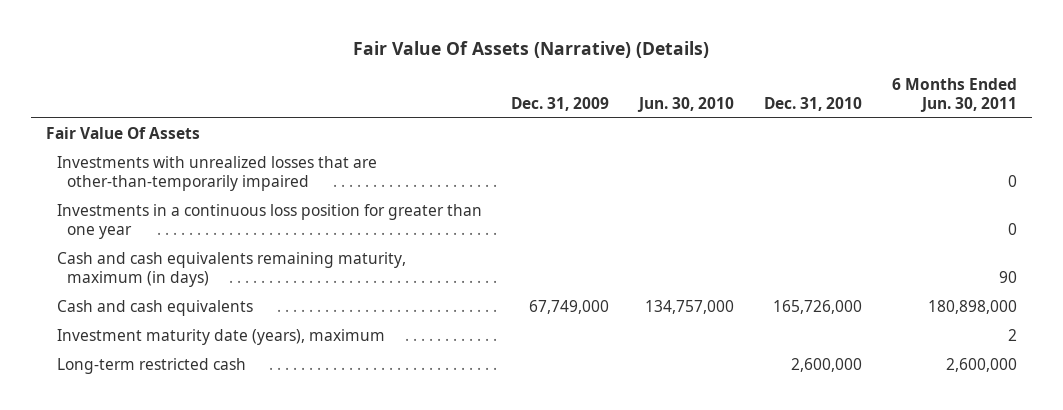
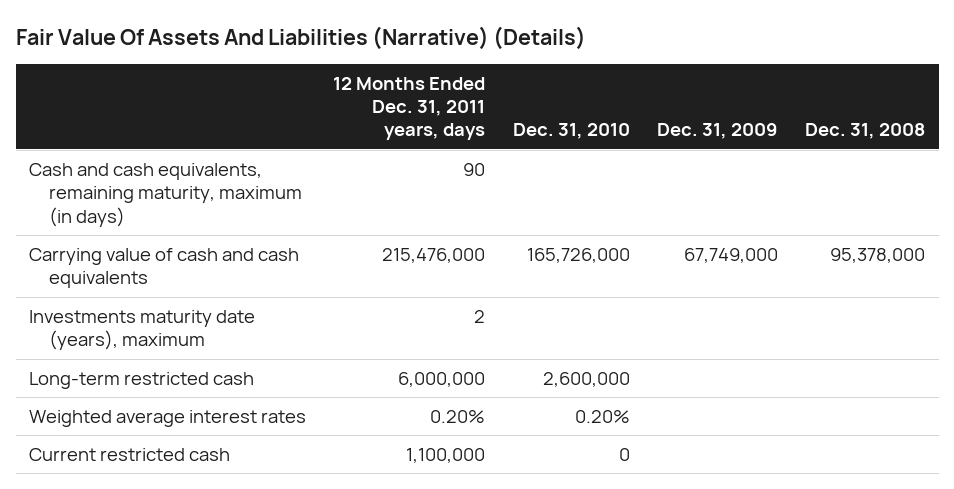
- Fair Value Of Assets (Narrative) (Details)
+ Fair Value Of Assets And Liabilities (Narrative) (Details)
- | Dec. 31, 2009 | Jun. 30, 2010 | Dec. 31, 2010 | 6 Months Ended Jun. 30, 2011
+ | 12 Months Ended Dec. 31, 2011 years, days | Dec. 31, 2010 | Dec. 31, 2009 | Dec. 31, 2008
- Fair Value Of Assets
- Investments with unrealized losses that are other-than-temporarily impaired | | | | 0
- Investments in a continuous loss position for greater than one year | | | | 0
- Cash and cash equivalents remaining maturity, maximum (in days) | | | | 90
- Cash and cash equivalents | 67,749,000 | 134,757,000 | 165,726,000 | 180,898,000
- Investment maturity date (years), maximum | | | | 2
+ Cash and cash equivalents, remaining maturity, maximum (in days) | 90 | | |
+ Carrying value of cash and cash equivalents | 215,476,000 | 165,726,000 | 67,749,000 | 95,378,000
+ Investments maturity date (years), maximum | 2 | | |
+ Weighted average interest rates | 0.20% | 0.20% | |
+ Current restricted cash | 1,100,000 | 0 | |

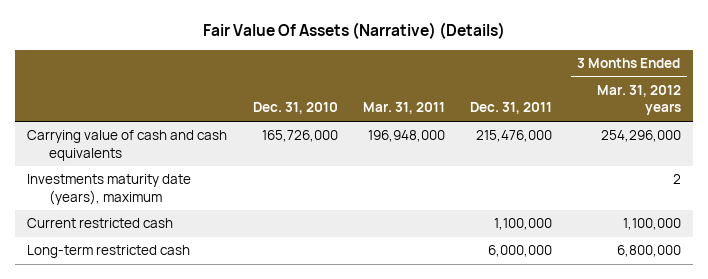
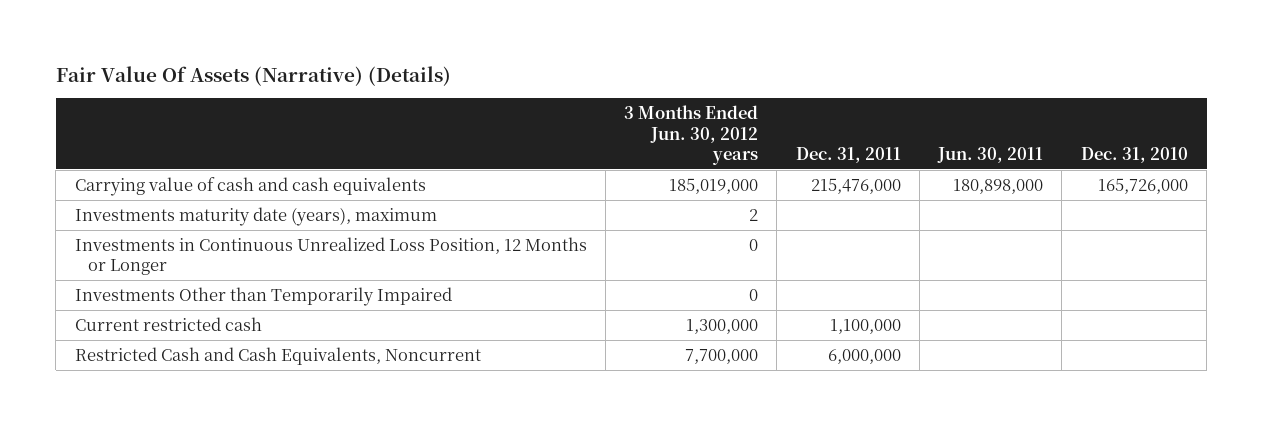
- | Dec. 31, 2010 | Mar. 31, 2011 | Dec. 31, 2011 | 3 Months Ended Mar. 31, 2012 years
+ | 3 Months Ended Jun. 30, 2012 years | Dec. 31, 2011 | Jun. 30, 2011 | Dec. 31, 2010
+ Investments in Continuous Unrealized Loss Position, 12 Months or Longer | 0 | | |
+ Investments Other than Temporarily Impaired | 0 | | |
- Long-term restricted cash | | | 6,000,000 | 6,800,000
+ Restricted Cash and Cash Equivalents, Noncurrent | 7,700,000 | 6,000,000 | |

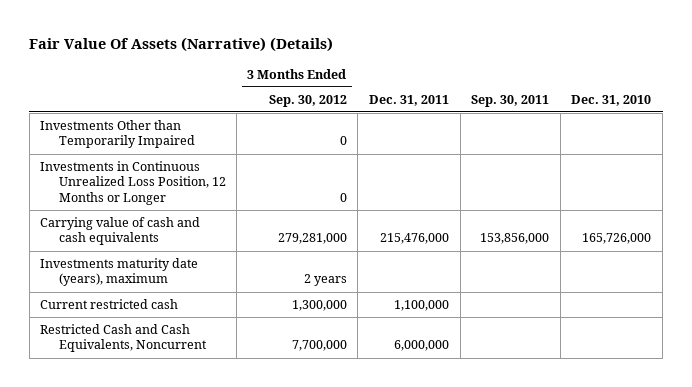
- | 3 Months Ended Jun. 30, 2012 years | Dec. 31, 2011 | Jun. 30, 2011 | Dec. 31, 2010
+ | 3 Months Ended Sep. 30, 2012 | Dec. 31, 2011 | Sep. 30, 2011 | Dec. 31, 2010
moved up: Investments Other than Temporarily Impaired | 0 | | |
moved up: Investments in Continuous Unrealized Loss Position, 12 Months or Longer | 0 | | |

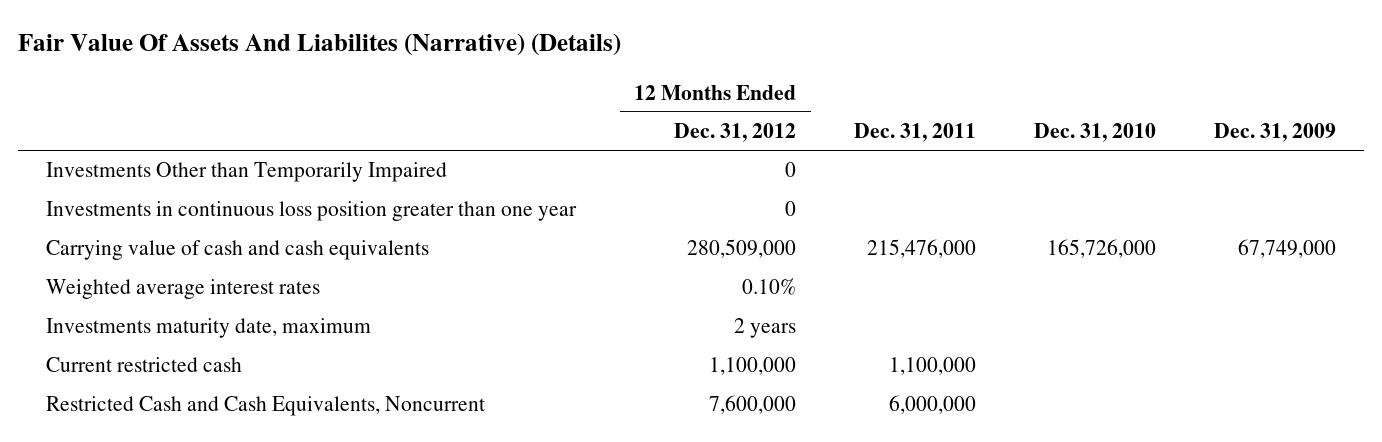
- Fair Value Of Assets (Narrative) (Details)
+ Fair Value Of Assets And Liabilites (Narrative) (Details)
- | 3 Months Ended Sep. 30, 2012 | Dec. 31, 2011 | Sep. 30, 2011 | Dec. 31, 2010
+ | 12 Months Ended Dec. 31, 2012 | Dec. 31, 2011 | Dec. 31, 2010 | Dec. 31, 2009
- Investments in Continuous Unrealized Loss Position, 12 Months or Longer | 0 | | |
+ Investments in continuous loss position greater than one year | 0 | | |
- Investments maturity date (years), maximum | 2 years | | |
+ Weighted average interest rates | 0.10% | | |
+ Investments maturity date, maximum | 2 years | | |

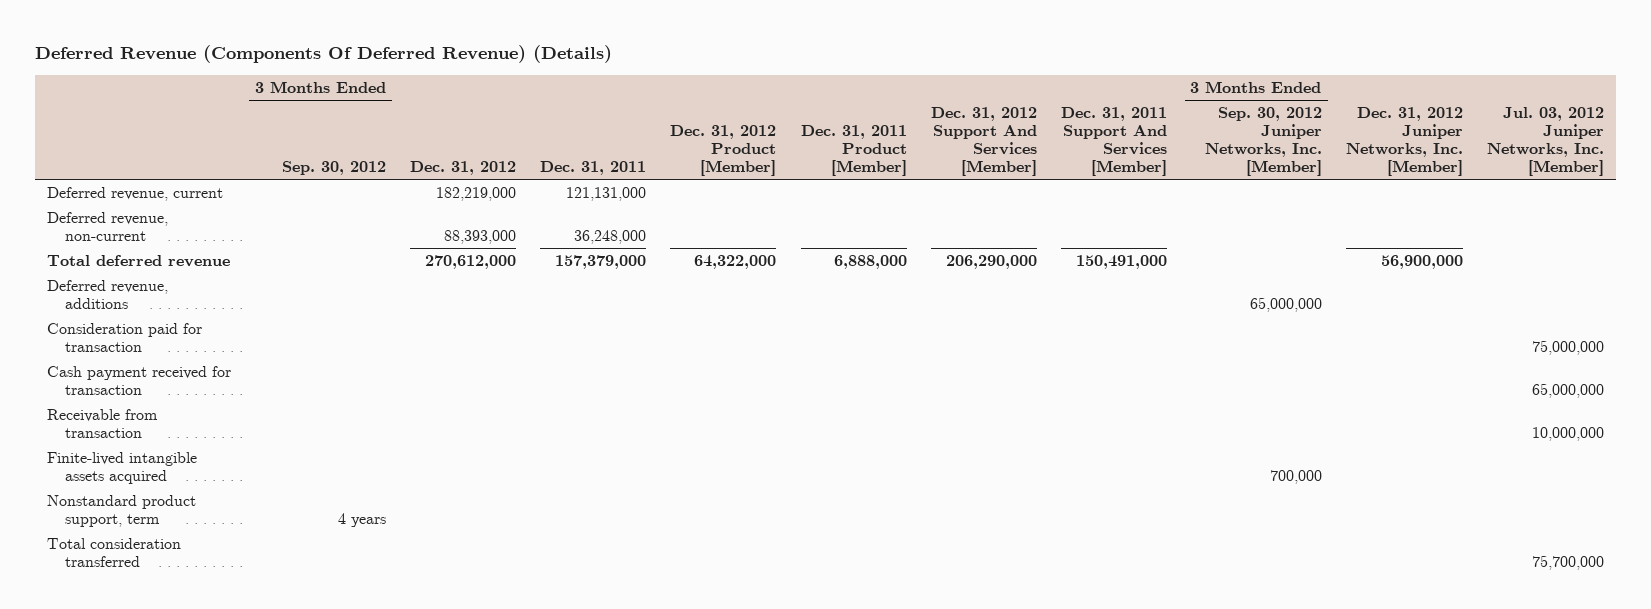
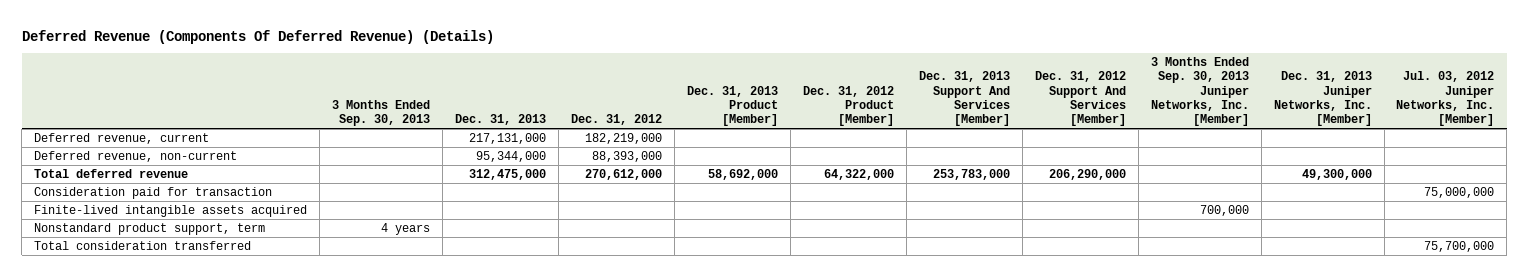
- | 3 Months Ended Sep. 30, 2012 | Dec. 31, 2012 | Dec. 31, 2011 | Dec. 31, 2012 Product [Member] | Dec. 31, 2011 Product [Member] | Dec. 31, 2012 Support And Services [Member] | Dec. 31, 2011 Support And Services [Member] | 3 Months Ended Sep. 30, 2012 Juniper Networks, Inc. [Member] | Dec. 31, 2012 Juniper Networks, Inc. [Member] | Jul. 03, 2012 Juniper Networks, Inc. [Member]
+ | 3 Months Ended Sep. 30, 2013 | Dec. 31, 2013 | Dec. 31, 2012 | Dec. 31, 2013 Product [Member] | Dec. 31, 2012 Product [Member] | Dec. 31, 2013 Support And Services [Member] | Dec. 31, 2012 Support And Services [Member] | 3 Months Ended Sep. 30, 2013 Juniper Networks, Inc. [Member] | Dec. 31, 2013 Juniper Networks, Inc. [Member] | Jul. 03, 2012 Juniper Networks, Inc. [Member]
- Deferred revenue, additions | | | | | | | | 65,000,000 | |
- Cash payment received for transaction | | | | | | | | | | 65,000,000
- Receivable from transaction | | | | | | | | | | 10,000,000

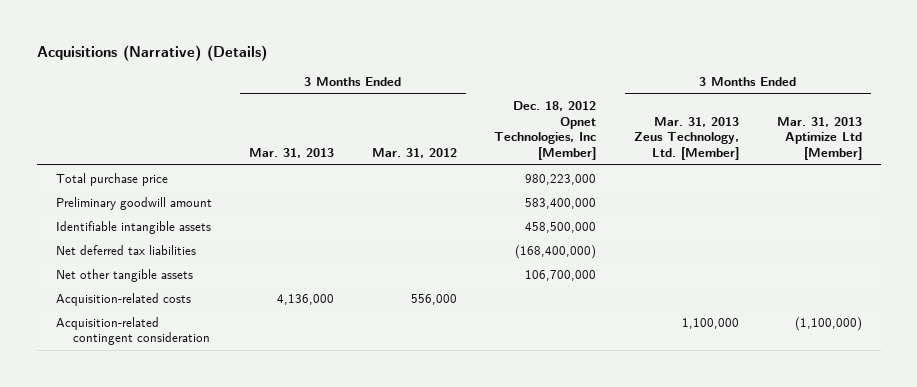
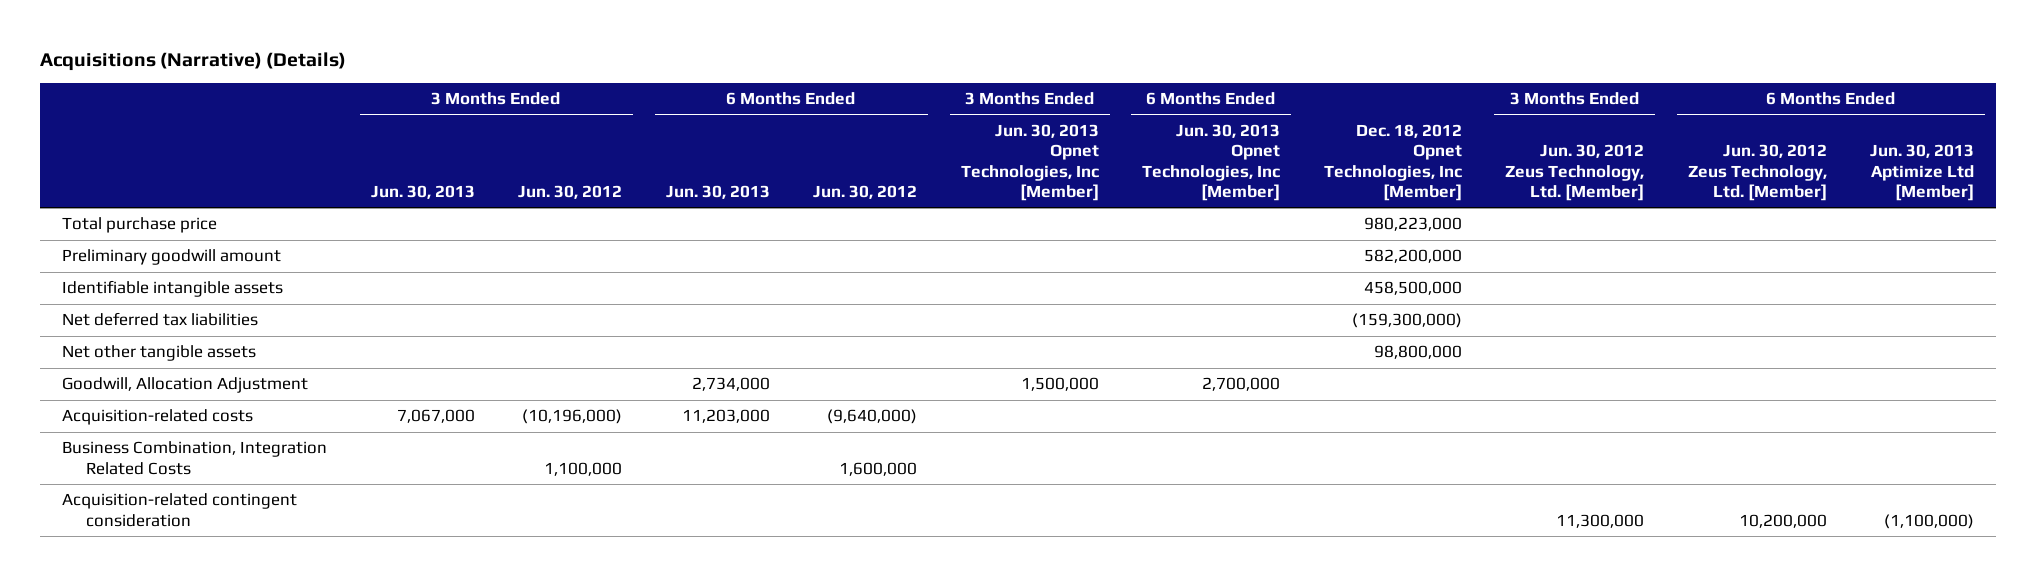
- | 3 Months Ended Mar. 31, 2013 | 3 Months Ended Mar. 31, 2012 | Dec. 18, 2012 Opnet Technologies, Inc [Member] | 3 Months Ended Mar. 31, 2013 Zeus Technology, Ltd. [Member] | 3 Months Ended Mar. 31, 2013 Aptimize Ltd [Member]
+ | 3 Months Ended Jun. 30, 2013 | 3 Months Ended Jun. 30, 2012 | 6 Months Ended Jun. 30, 2013 | 6 Months Ended Jun. 30, 2012 | 3 Months Ended Jun. 30, 2013 Opnet Technologies, Inc [Member] | 6 Months Ended Jun. 30, 2013 Opnet Technologies, Inc [Member] | Dec. 18, 2012 Opnet Technologies, Inc [Member] | 3 Months Ended Jun. 30, 2012 Zeus Technology, Ltd. [Member] | 6 Months Ended Jun. 30, 2012 Zeus Technology, Ltd. [Member] | 6 Months Ended Jun. 30, 2013 Aptimize Ltd [Member]
- Preliminary goodwill amount | | | 583,400,000 | |
+ Preliminary goodwill amount | | | | | | | 582,200,000 | | |
- Net deferred tax liabilities | | | (168,400,000) | |
- Net other tangible assets | | | 106,700,000 | |
+ Net deferred tax liabilities | | | | | | | (159,300,000) | | |
+ Net other tangible assets | | | | | | | 98,800,000 | | |
+ Goodwill, Allocation Adjustment | | | 2,734,000 | | 1,500,000 | 2,700,000 | | | |
+ Business Combination, Integration Related Costs | | 1,100,000 | | 1,600,000 | | | | | |

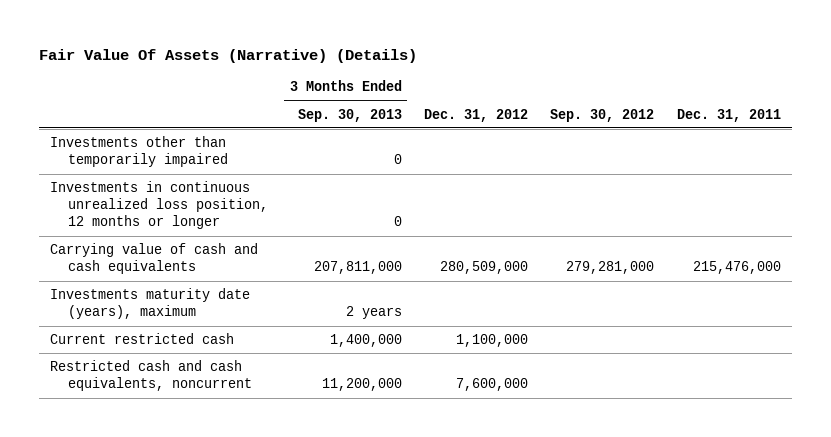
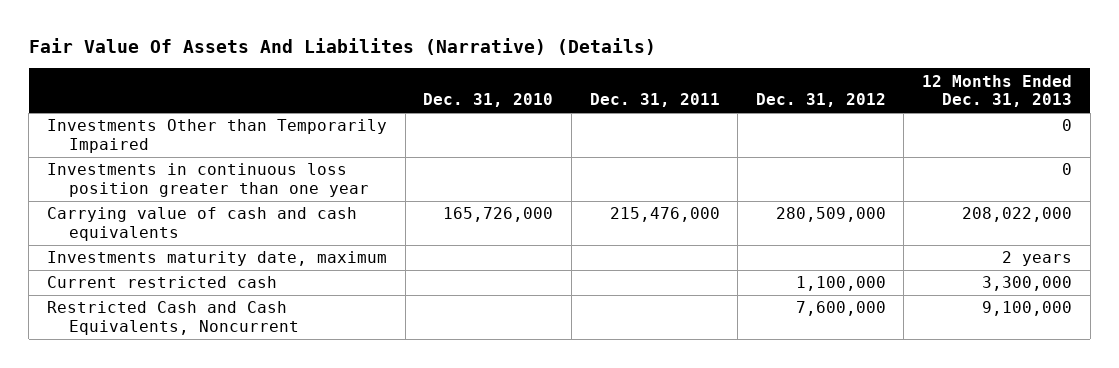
- Fair Value Of Assets (Narrative) (Details)
+ Fair Value Of Assets And Liabilites (Narrative) (Details)
- | 3 Months Ended Sep. 30, 2013 | Dec. 31, 2012 | Sep. 30, 2012 | Dec. 31, 2011
+ | Dec. 31, 2010 | Dec. 31, 2011 | Dec. 31, 2012 | 12 Months Ended Dec. 31, 2013
- Investments other than temporarily impaired | 0 | | |
- Investments in continuous unrealized loss position, 12 months or longer | 0 | | |
+ Investments Other than Temporarily Impaired | | | | 0
+ Investments in continuous loss position greater than one year | | | | 0
- Investments maturity date (years), maximum | 2 years | | |
+ Investments maturity date, maximum | | | | 2 years
- Restricted cash and cash equivalents, noncurrent | 11,200,000 | 7,600,000 | |
+ Restricted Cash and Cash Equivalents, Noncurrent | | | 7,600,000 | 9,100,000

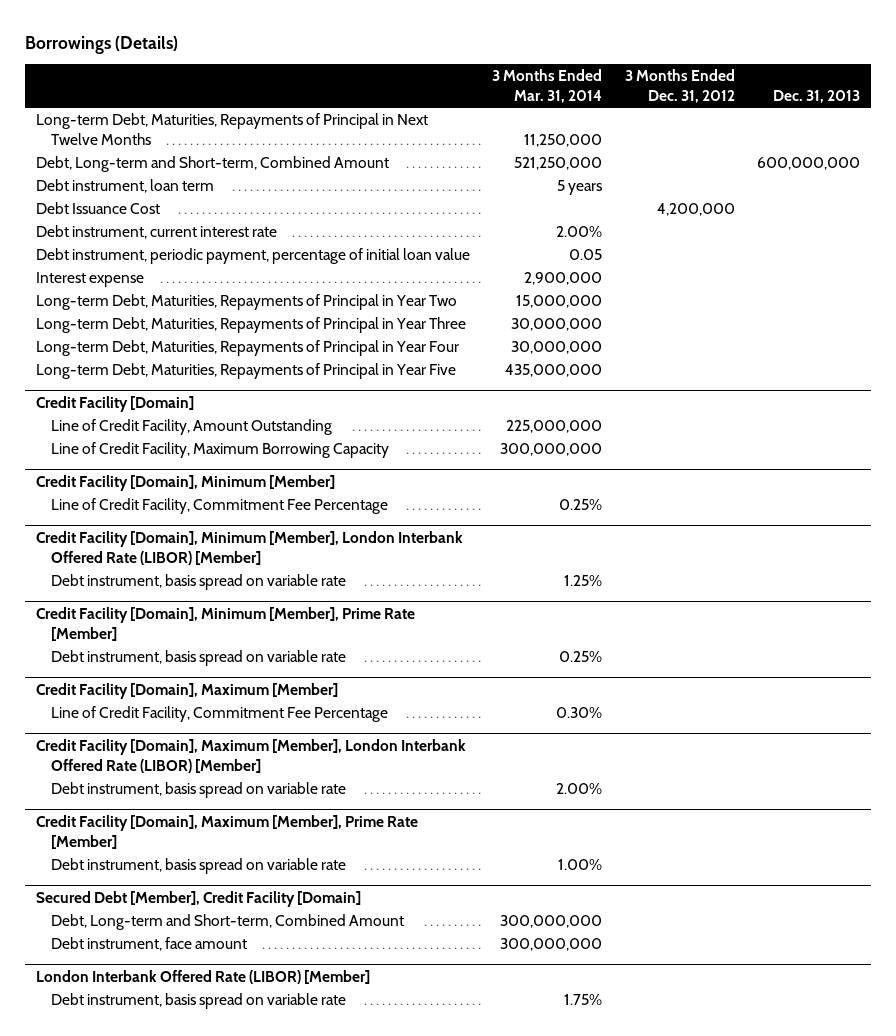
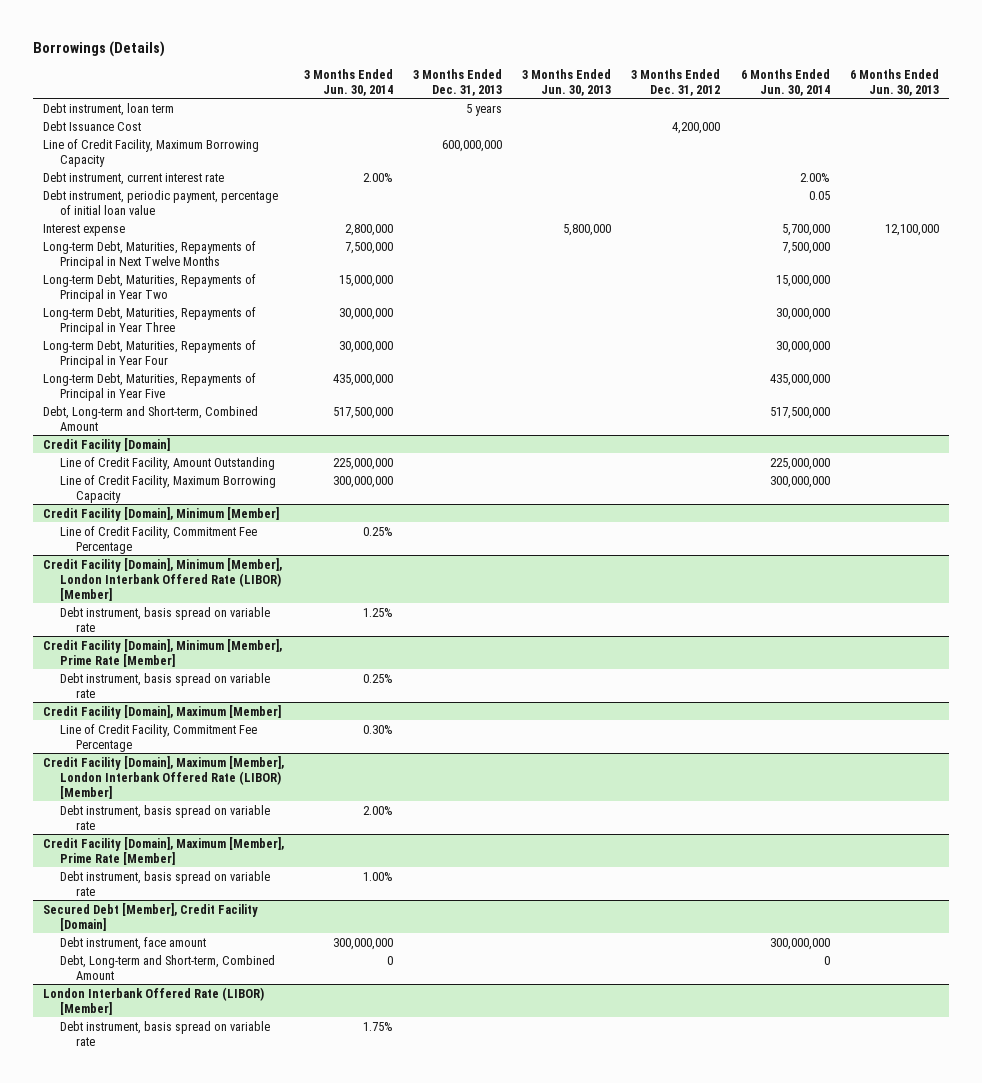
- | 3 Months Ended Mar. 31, 2014 | 3 Months Ended Dec. 31, 2012 | Dec. 31, 2013
+ | 3 Months Ended Jun. 30, 2014 | 3 Months Ended Dec. 31, 2013 | 3 Months Ended Jun. 30, 2013 | 3 Months Ended Dec. 31, 2012 | 6 Months Ended Jun. 30, 2014 | 6 Months Ended Jun. 30, 2013
+ Line of Credit Facility, Maximum Borrowing Capacity | | 600,000,000 | | | |
moved down: Long-term Debt, Maturities, Repayments of Principal in Next Twelve Months | 7,500,000 | | | | 7,500,000 |
moved down: Debt, Long-term and Short-term, Combined Amount | 517,500,000 | | | | 517,500,000 |
@ Secured Debt [Member], Credit Facility [Domain]
moved down: Debt, Long-term and Short-term, Combined Amount | 0 | | | | 0 |

